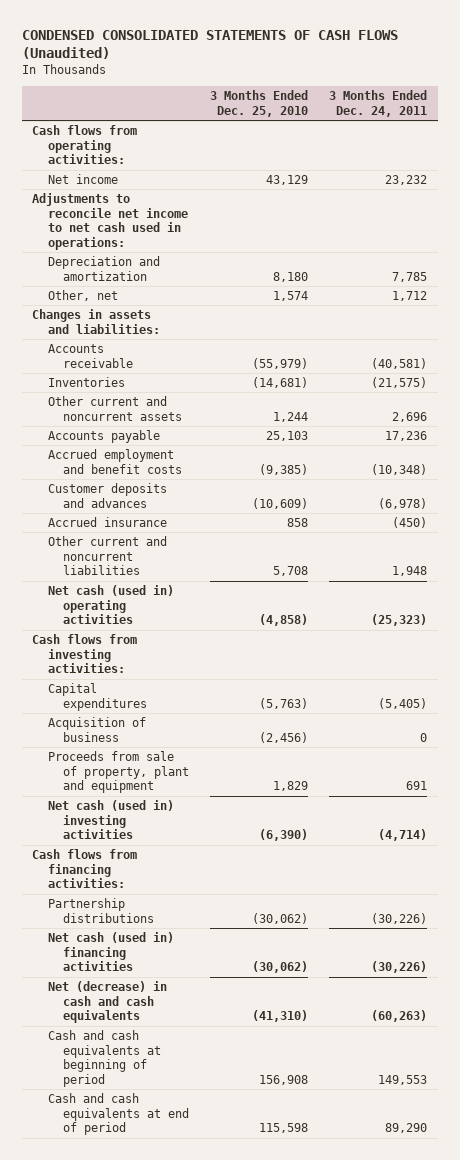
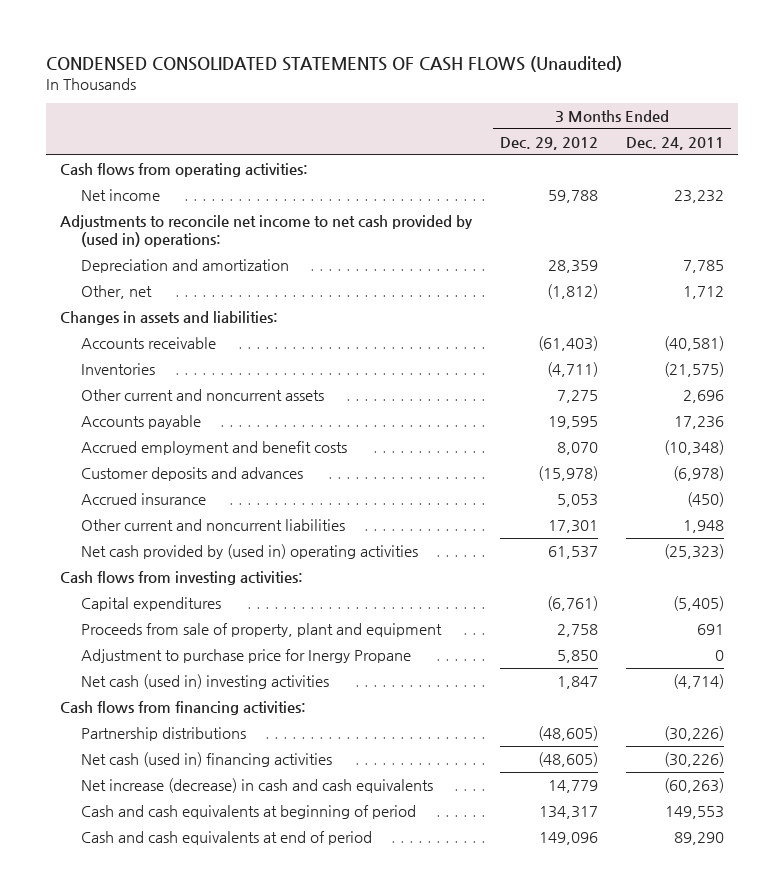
- | 3 Months Ended Dec. 25, 2010 | 3 Months Ended Dec. 24, 2011
+ | 3 Months Ended Dec. 29, 2012 | 3 Months Ended Dec. 24, 2011
- Adjustments to reconcile net income to net cash used in operations:
+ Adjustments to reconcile net income to net cash provided by (used in) operations:
- Net cash (used in) operating activities | (4,858) | (25,323)
+ Net cash provided by (used in) operating activities | 61,537 | (25,323)
- Acquisition of business | (2,456) | 0
+ Adjustment to purchase price for Inergy Propane | 5,850 | 0
- Net (decrease) in cash and cash equivalents | (41,310) | (60,263)
+ Net increase (decrease) in cash and cash equivalents | 14,779 | (60,263)

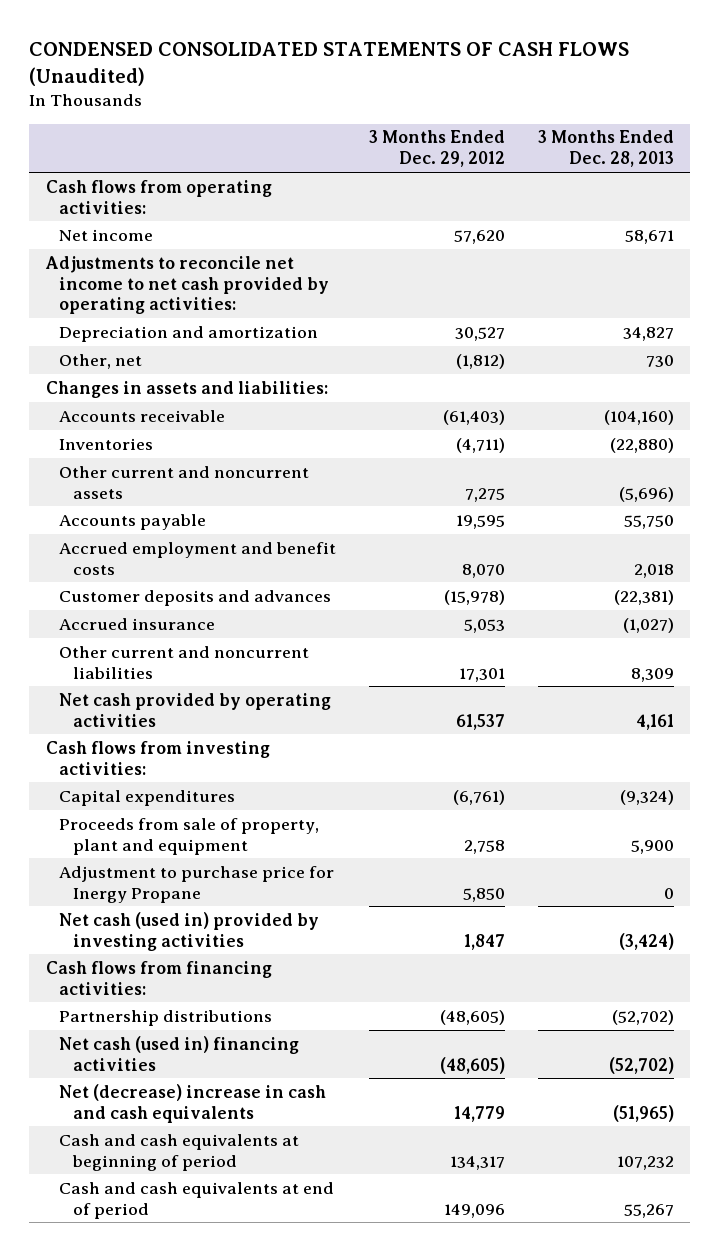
- | 3 Months Ended Dec. 29, 2012 | 3 Months Ended Dec. 24, 2011
+ | 3 Months Ended Dec. 29, 2012 | 3 Months Ended Dec. 28, 2013
- Net income | 59,788 | 23,232
- Adjustments to reconcile net income to net cash provided by (used in) operations:
- Depreciation and amortization | 28,359 | 7,785
+ Net income | 57,620 | 58,671
+ Adjustments to reconcile net income to net cash provided by operating activities:
+ Depreciation and amortization | 30,527 | 34,827
- Net cash provided by (used in) operating activities | 61,537 | (25,323)
+ Net cash provided by operating activities | 61,537 | 4,161
- Net cash (used in) investing activities | 1,847 | (4,714)
+ Net cash (used in) provided by investing activities | 1,847 | (3,424)
- Net increase (decrease) in cash and cash equivalents | 14,779 | (60,263)
+ Net (decrease) increase in cash and cash equivalents | 14,779 | (51,965)

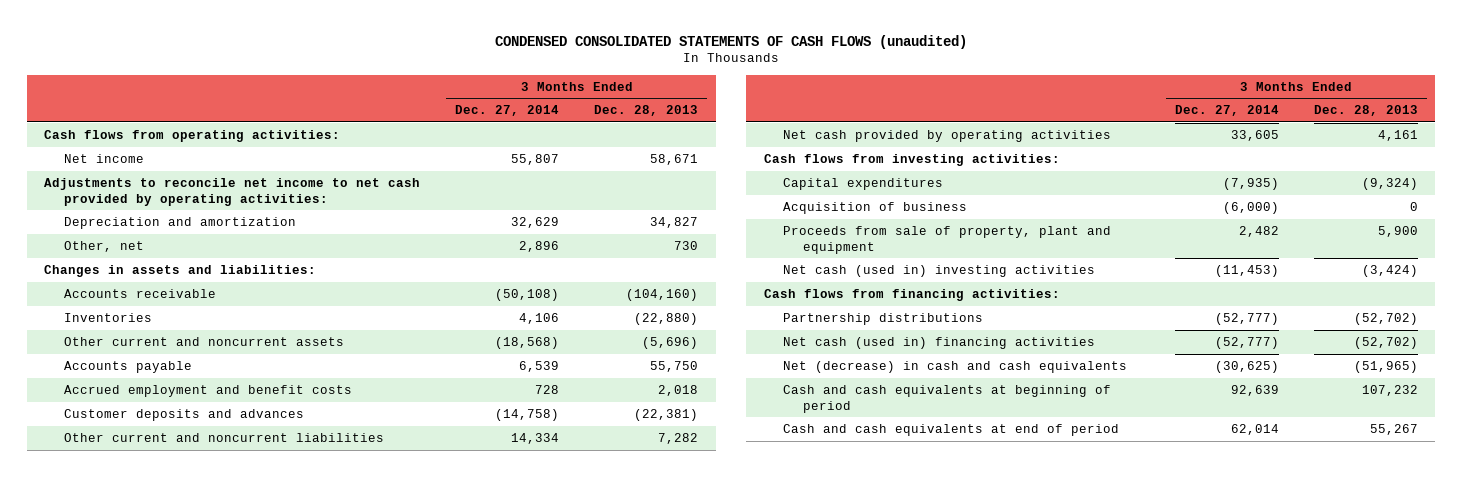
- CONDENSED CONSOLIDATED STATEMENTS OF CASH FLOWS (Unaudited)
+ CONDENSED CONSOLIDATED STATEMENTS OF CASH FLOWS (unaudited)
- | 3 Months Ended Dec. 29, 2012 | 3 Months Ended Dec. 28, 2013
+ | 3 Months Ended Dec. 27, 2014 | 3 Months Ended Dec. 28, 2013
- Accrued insurance | 5,053 | (1,027)
- Other current and noncurrent liabilities | 17,301 | 8,309
+ Other current and noncurrent liabilities | 14,334 | 7,282
+ Acquisition of business | (6,000) | 0
- Adjustment to purchase price for Inergy Propane | 5,850 | 0
- Net cash (used in) provided by investing activities | 1,847 | (3,424)
+ Net cash (used in) investing activities | (11,453) | (3,424)
- Net (decrease) increase in cash and cash equivalents | 14,779 | (51,965)
+ Net (decrease) in cash and cash equivalents | (30,625) | (51,965)

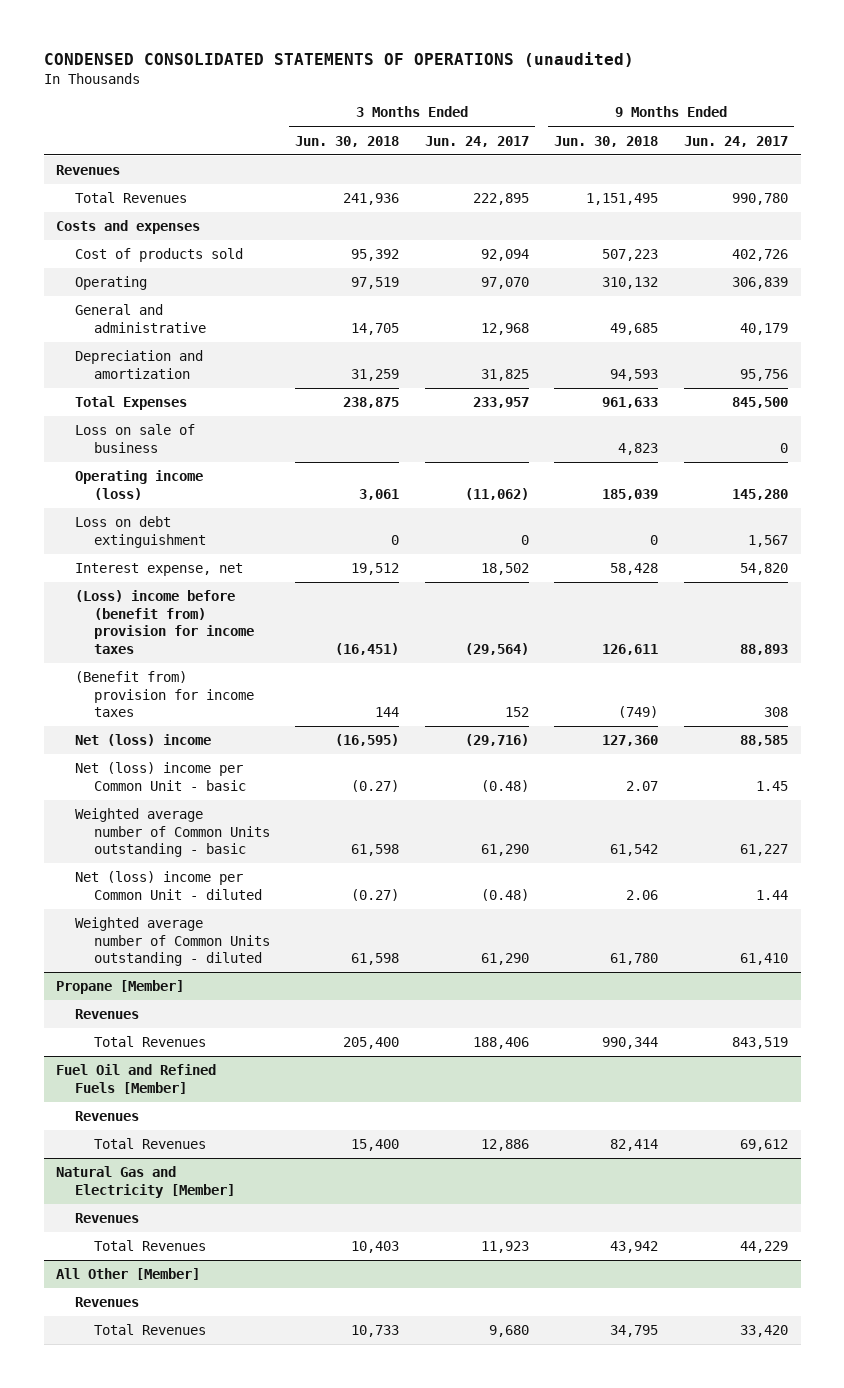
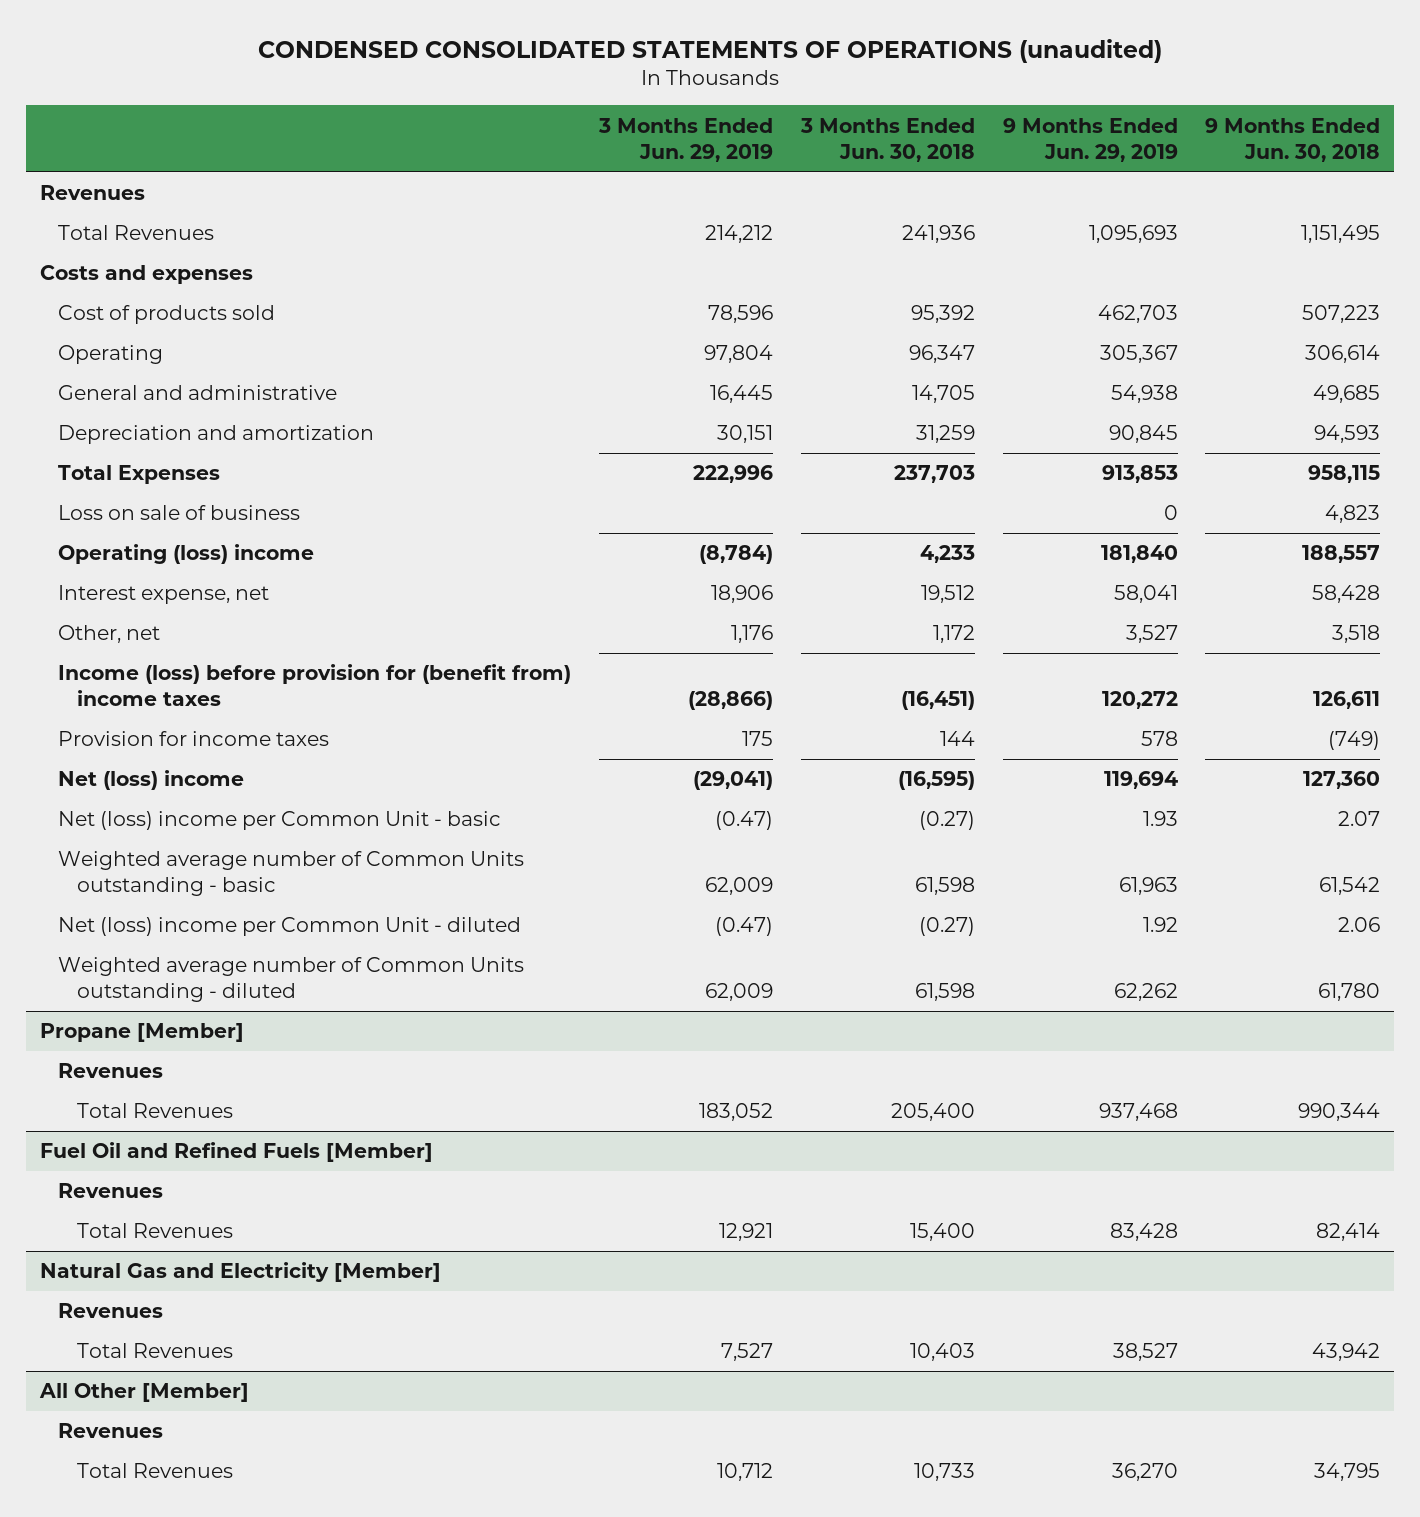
- | 3 Months Ended Jun. 30, 2018 | 3 Months Ended Jun. 24, 2017 | 9 Months Ended Jun. 30, 2018 | 9 Months Ended Jun. 24, 2017
+ | 3 Months Ended Jun. 29, 2019 | 3 Months Ended Jun. 30, 2018 | 9 Months Ended Jun. 29, 2019 | 9 Months Ended Jun. 30, 2018
- Operating | 97,519 | 97,070 | 310,132 | 306,839
+ Operating | 97,804 | 96,347 | 305,367 | 306,614
- Total Expenses | 238,875 | 233,957 | 961,633 | 845,500
+ Total Expenses | 222,996 | 237,703 | 913,853 | 958,115
- Operating income (loss) | 3,061 | (11,062) | 185,039 | 145,280
- Loss on debt extinguishment | 0 | 0 | 0 | 1,567
+ Operating (loss) income | (8,784) | 4,233 | 181,840 | 188,557
- (Loss) income before (benefit from) provision for income taxes | (16,451) | (29,564) | 126,611 | 88,893
- (Benefit from) provision for income taxes | 144 | 152 | (749) | 308
+ Other, net | 1,176 | 1,172 | 3,527 | 3,518
+ Income (loss) before provision for (benefit from) income taxes | (28,866) | (16,451) | 120,272 | 126,611
+ Provision for income taxes | 175 | 144 | 578 | (749)

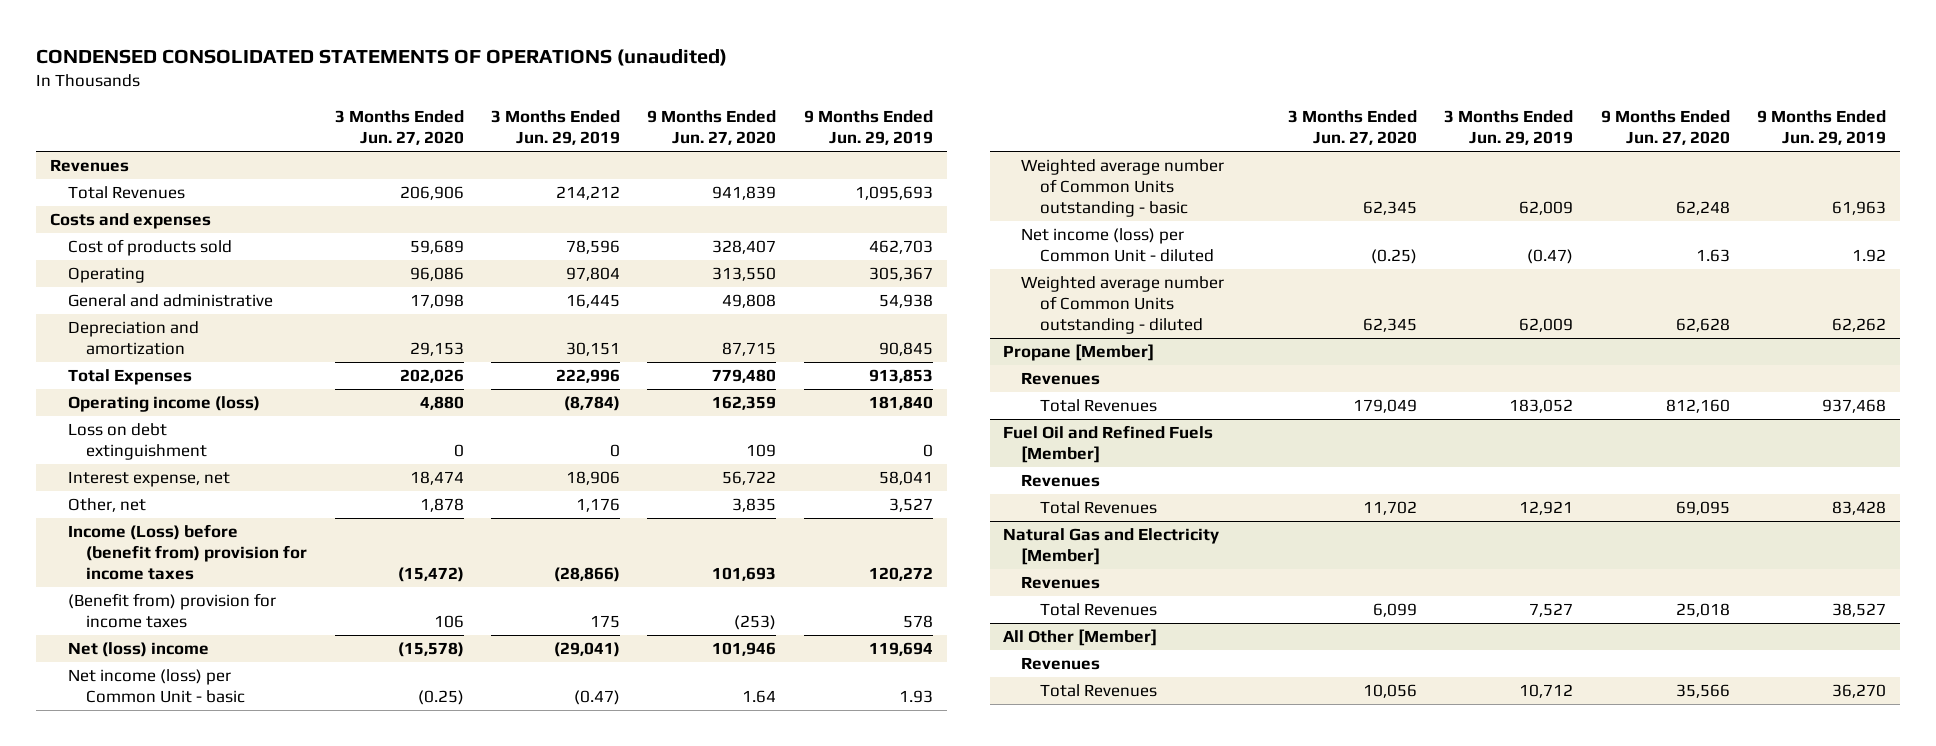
- | 3 Months Ended Jun. 29, 2019 | 3 Months Ended Jun. 30, 2018 | 9 Months Ended Jun. 29, 2019 | 9 Months Ended Jun. 30, 2018
+ | 3 Months Ended Jun. 27, 2020 | 3 Months Ended Jun. 29, 2019 | 9 Months Ended Jun. 27, 2020 | 9 Months Ended Jun. 29, 2019
- Loss on sale of business | | | 0 | 4,823
- Operating (loss) income | (8,784) | 4,233 | 181,840 | 188,557
+ Operating income (loss) | 4,880 | (8,784) | 162,359 | 181,840
+ Loss on debt extinguishment | 0 | 0 | 109 | 0
- Income (loss) before provision for (benefit from) income taxes | (28,866) | (16,451) | 120,272 | 126,611
- Provision for income taxes | 175 | 144 | 578 | (749)
+ Income (Loss) before (benefit from) provision for income taxes | (15,472) | (28,866) | 101,693 | 120,272
+ (Benefit from) provision for income taxes | 106 | 175 | (253) | 578
- Net (loss) income per Common Unit - basic | (0.47) | (0.27) | 1.93 | 2.07
+ Net income (loss) per Common Unit - basic | (0.25) | (0.47) | 1.64 | 1.93
- Net (loss) income per Common Unit - diluted | (0.47) | (0.27) | 1.92 | 2.06
+ Net income (loss) per Common Unit - diluted | (0.25) | (0.47) | 1.63 | 1.92

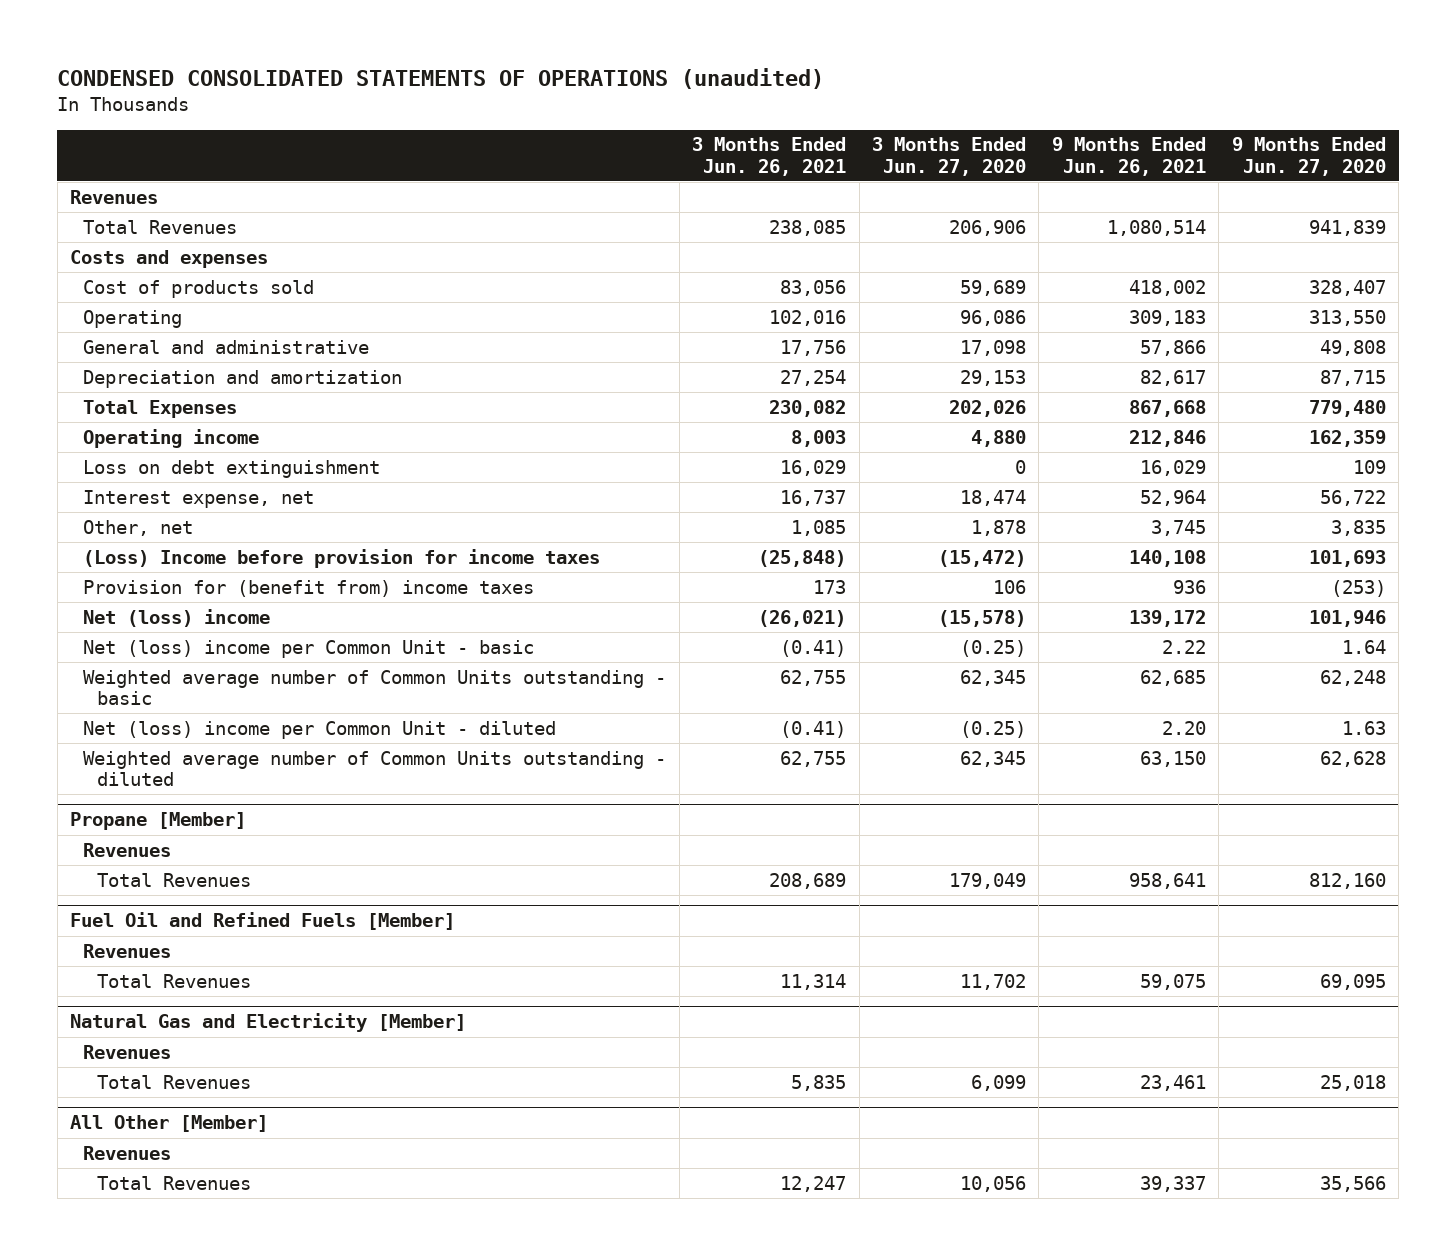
- | 3 Months Ended Jun. 27, 2020 | 3 Months Ended Jun. 29, 2019 | 9 Months Ended Jun. 27, 2020 | 9 Months Ended Jun. 29, 2019
+ | 3 Months Ended Jun. 26, 2021 | 3 Months Ended Jun. 27, 2020 | 9 Months Ended Jun. 26, 2021 | 9 Months Ended Jun. 27, 2020
- Operating income (loss) | 4,880 | (8,784) | 162,359 | 181,840
+ Operating income | 8,003 | 4,880 | 212,846 | 162,359
- Income (Loss) before (benefit from) provision for income taxes | (15,472) | (28,866) | 101,693 | 120,272
- (Benefit from) provision for income taxes | 106 | 175 | (253) | 578
+ (Loss) Income before provision for income taxes | (25,848) | (15,472) | 140,108 | 101,693
+ Provision for (benefit from) income taxes | 173 | 106 | 936 | (253)
- Net income (loss) per Common Unit - basic | (0.25) | (0.47) | 1.64 | 1.93
+ Net (loss) income per Common Unit - basic | (0.41) | (0.25) | 2.22 | 1.64
- Net income (loss) per Common Unit - diluted | (0.25) | (0.47) | 1.63 | 1.92
+ Net (loss) income per Common Unit - diluted | (0.41) | (0.25) | 2.20 | 1.63

